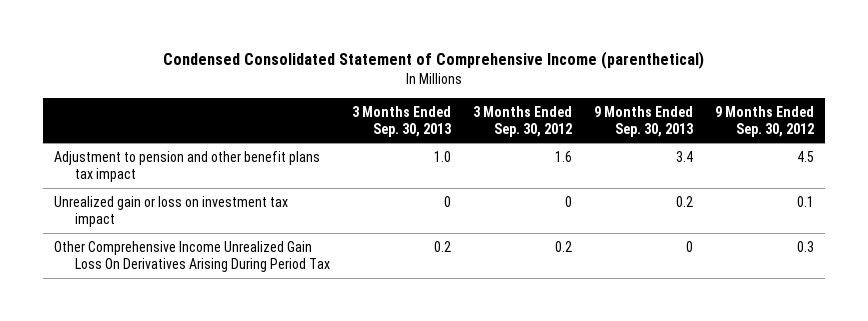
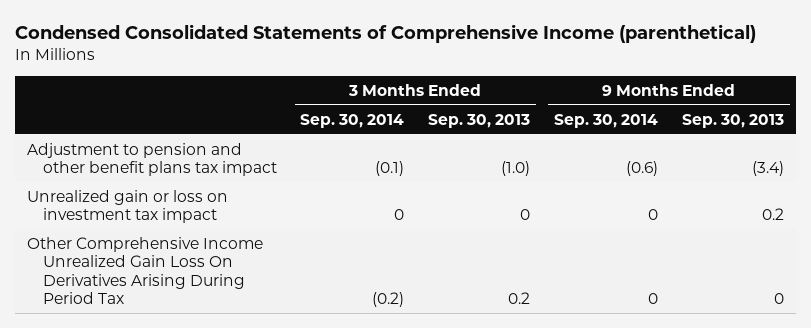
- Condensed Consolidated Statement of Comprehensive Income (parenthetical)
+ Condensed Consolidated Statements of Comprehensive Income (parenthetical)
- | 3 Months Ended Sep. 30, 2013 | 3 Months Ended Sep. 30, 2012 | 9 Months Ended Sep. 30, 2013 | 9 Months Ended Sep. 30, 2012
+ | 3 Months Ended Sep. 30, 2014 | 3 Months Ended Sep. 30, 2013 | 9 Months Ended Sep. 30, 2014 | 9 Months Ended Sep. 30, 2013
- Adjustment to pension and other benefit plans tax impact | 1.0 | 1.6 | 3.4 | 4.5
+ Adjustment to pension and other benefit plans tax impact | (0.1) | (1.0) | (0.6) | (3.4)

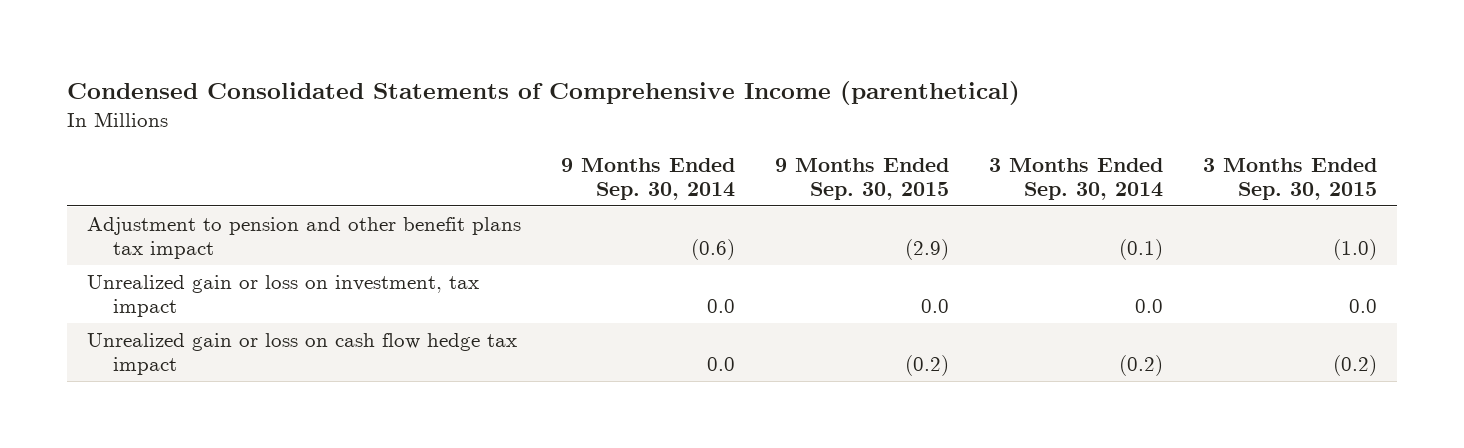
- | 3 Months Ended Sep. 30, 2014 | 3 Months Ended Sep. 30, 2013 | 9 Months Ended Sep. 30, 2014 | 9 Months Ended Sep. 30, 2013
+ | 9 Months Ended Sep. 30, 2014 | 9 Months Ended Sep. 30, 2015 | 3 Months Ended Sep. 30, 2014 | 3 Months Ended Sep. 30, 2015
- Unrealized gain or loss on investment tax impact | 0 | 0 | 0 | 0.2
- Other Comprehensive Income Unrealized Gain Loss On Derivatives Arising During Period Tax | (0.2) | 0.2 | 0 | 0
+ Unrealized gain or loss on investment, tax impact | 0.0 | 0.0 | 0.0 | 0.0
+ Unrealized gain or loss on cash flow hedge tax impact | 0.0 | (0.2) | (0.2) | (0.2)

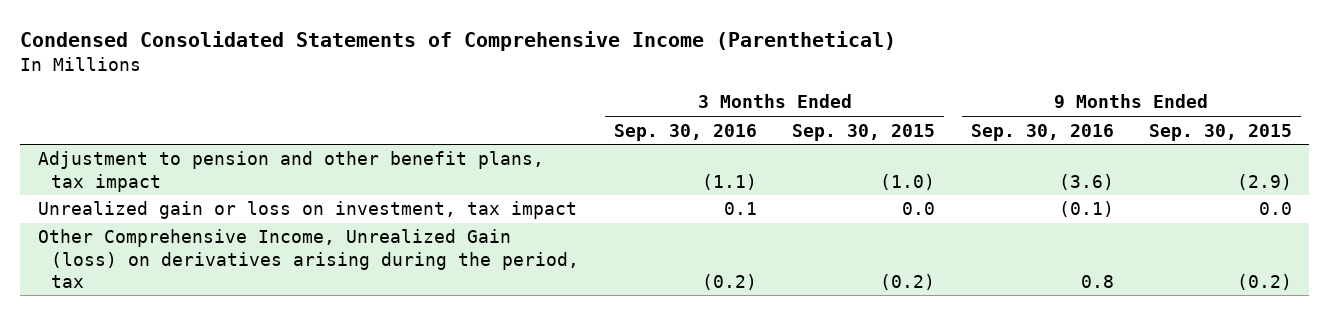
- Condensed Consolidated Statements of Comprehensive Income (parenthetical)
+ Condensed Consolidated Statements of Comprehensive Income (Parenthetical)
- | 9 Months Ended Sep. 30, 2014 | 9 Months Ended Sep. 30, 2015 | 3 Months Ended Sep. 30, 2014 | 3 Months Ended Sep. 30, 2015
+ | 3 Months Ended Sep. 30, 2016 | 3 Months Ended Sep. 30, 2015 | 9 Months Ended Sep. 30, 2016 | 9 Months Ended Sep. 30, 2015
- Adjustment to pension and other benefit plans tax impact | (0.6) | (2.9) | (0.1) | (1.0)
+ Adjustment to pension and other benefit plans, tax impact | (1.1) | (1.0) | (3.6) | (2.9)
- Unrealized gain or loss on cash flow hedge tax impact | 0.0 | (0.2) | (0.2) | (0.2)
+ Other Comprehensive Income, Unrealized Gain (loss) on derivatives arising during the period, tax | (0.2) | (0.2) | 0.8 | (0.2)

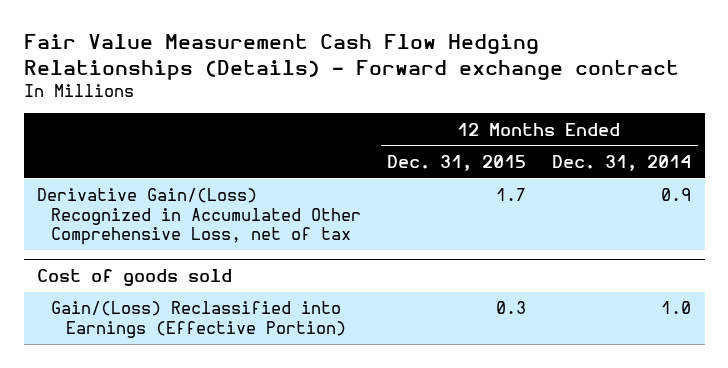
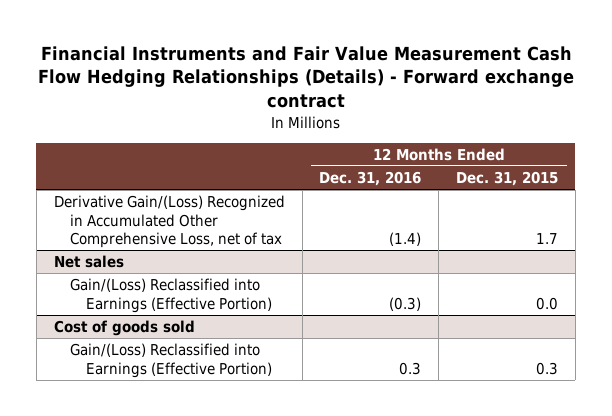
- Fair Value Measurement Cash Flow Hedging Relationships (Details) - Forward exchange contract
+ Financial Instruments and Fair Value Measurement Cash Flow Hedging Relationships (Details) - Forward exchange contract
- | 12 Months Ended Dec. 31, 2015 | 12 Months Ended Dec. 31, 2014
+ | 12 Months Ended Dec. 31, 2016 | 12 Months Ended Dec. 31, 2015
+ Net sales
+ Gain/(Loss) Reclassified into Earnings (Effective Portion) | (0.3) | 0.0

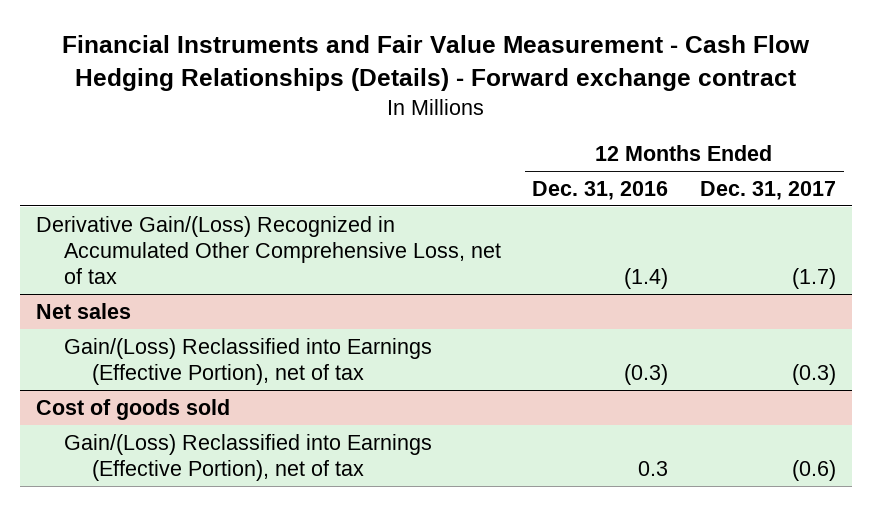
- Financial Instruments and Fair Value Measurement Cash Flow Hedging Relationships (Details) - Forward exchange contract
+ Financial Instruments and Fair Value Measurement - Cash Flow Hedging Relationships (Details) - Forward exchange contract
- | 12 Months Ended Dec. 31, 2016 | 12 Months Ended Dec. 31, 2015
+ | 12 Months Ended Dec. 31, 2016 | 12 Months Ended Dec. 31, 2017
@ Net sales
- Gain/(Loss) Reclassified into Earnings (Effective Portion) | (0.3) | 0.0
+ Gain/(Loss) Reclassified into Earnings (Effective Portion), net of tax | (0.3) | (0.3)
@ Cost of goods sold
- Gain/(Loss) Reclassified into Earnings (Effective Portion) | 0.3 | 0.3
+ Gain/(Loss) Reclassified into Earnings (Effective Portion), net of tax | 0.3 | (0.6)

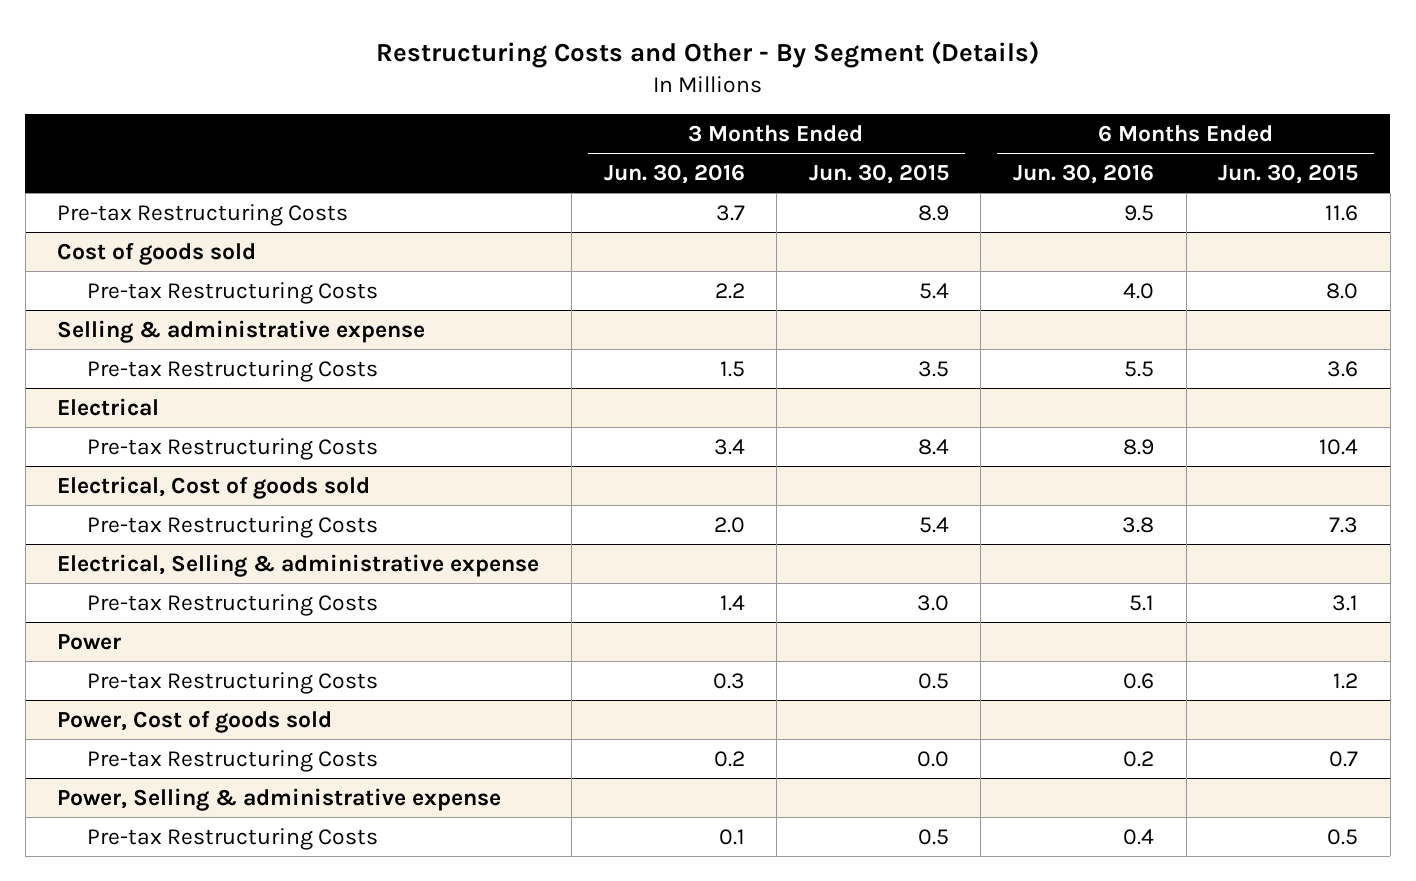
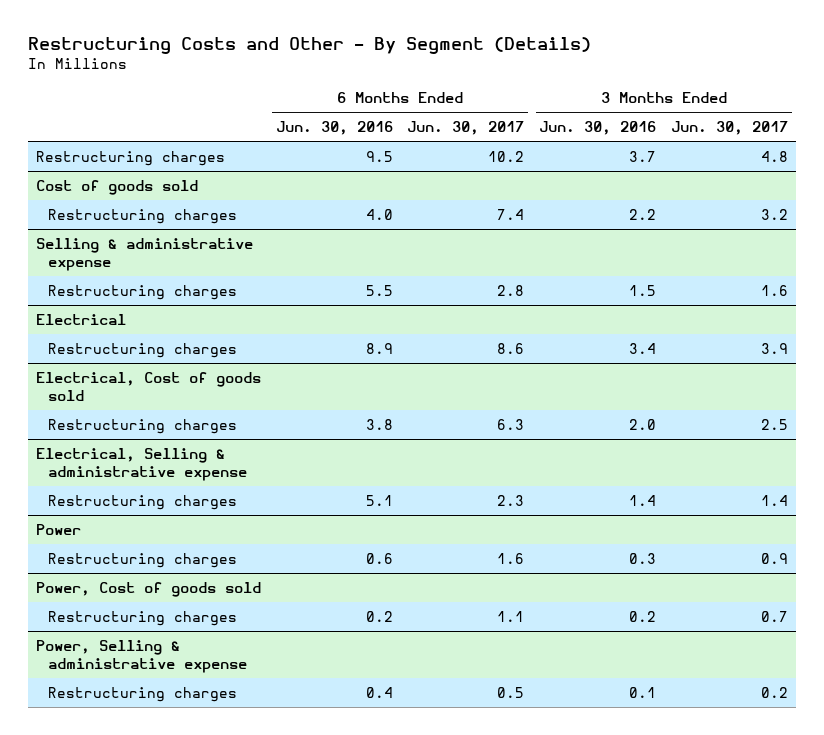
- | 3 Months Ended Jun. 30, 2016 | 3 Months Ended Jun. 30, 2015 | 6 Months Ended Jun. 30, 2016 | 6 Months Ended Jun. 30, 2015
+ | 6 Months Ended Jun. 30, 2016 | 6 Months Ended Jun. 30, 2017 | 3 Months Ended Jun. 30, 2016 | 3 Months Ended Jun. 30, 2017
- Pre-tax Restructuring Costs | 3.7 | 8.9 | 9.5 | 11.6
+ Restructuring charges | 9.5 | 10.2 | 3.7 | 4.8
@ Cost of goods sold
- Pre-tax Restructuring Costs | 2.2 | 5.4 | 4.0 | 8.0
+ Restructuring charges | 4.0 | 7.4 | 2.2 | 3.2
@ Selling & administrative expense
- Pre-tax Restructuring Costs | 1.5 | 3.5 | 5.5 | 3.6
+ Restructuring charges | 5.5 | 2.8 | 1.5 | 1.6
@ Electrical
- Pre-tax Restructuring Costs | 3.4 | 8.4 | 8.9 | 10.4
+ Restructuring charges | 8.9 | 8.6 | 3.4 | 3.9
@ Electrical, Cost of goods sold
- Pre-tax Restructuring Costs | 2.0 | 5.4 | 3.8 | 7.3
+ Restructuring charges | 3.8 | 6.3 | 2.0 | 2.5
@ Electrical, Selling & administrative expense
- Pre-tax Restructuring Costs | 1.4 | 3.0 | 5.1 | 3.1
+ Restructuring charges | 5.1 | 2.3 | 1.4 | 1.4
@ Power
- Pre-tax Restructuring Costs | 0.3 | 0.5 | 0.6 | 1.2
+ Restructuring charges | 0.6 | 1.6 | 0.3 | 0.9
@ Power, Cost of goods sold
- Pre-tax Restructuring Costs | 0.2 | 0.0 | 0.2 | 0.7
+ Restructuring charges | 0.2 | 1.1 | 0.2 | 0.7
@ Power, Selling & administrative expense
- Pre-tax Restructuring Costs | 0.1 | 0.5 | 0.4 | 0.5
+ Restructuring charges | 0.4 | 0.5 | 0.1 | 0.2

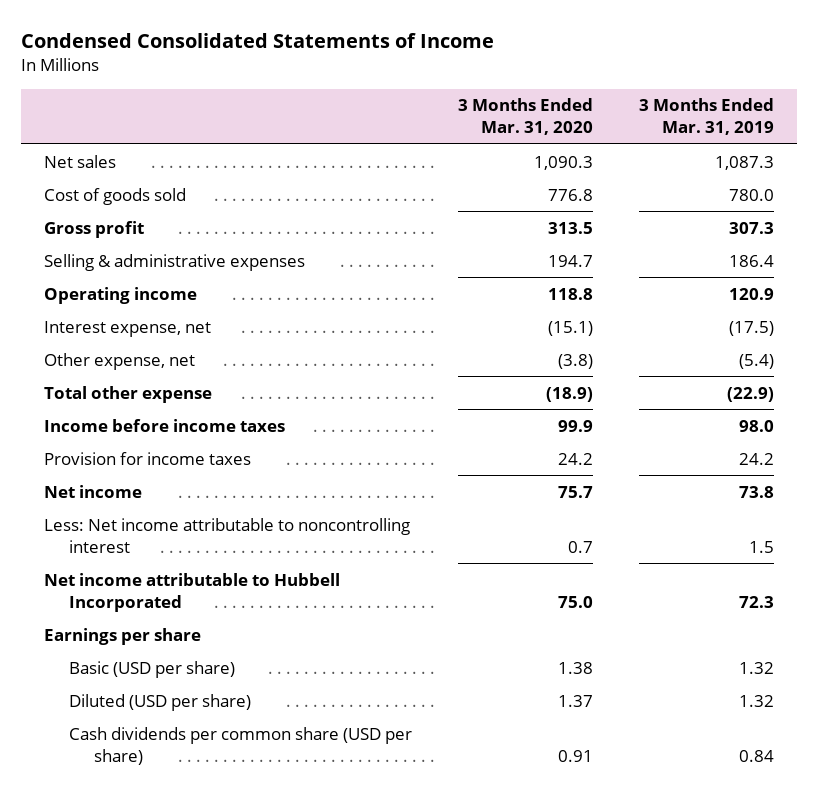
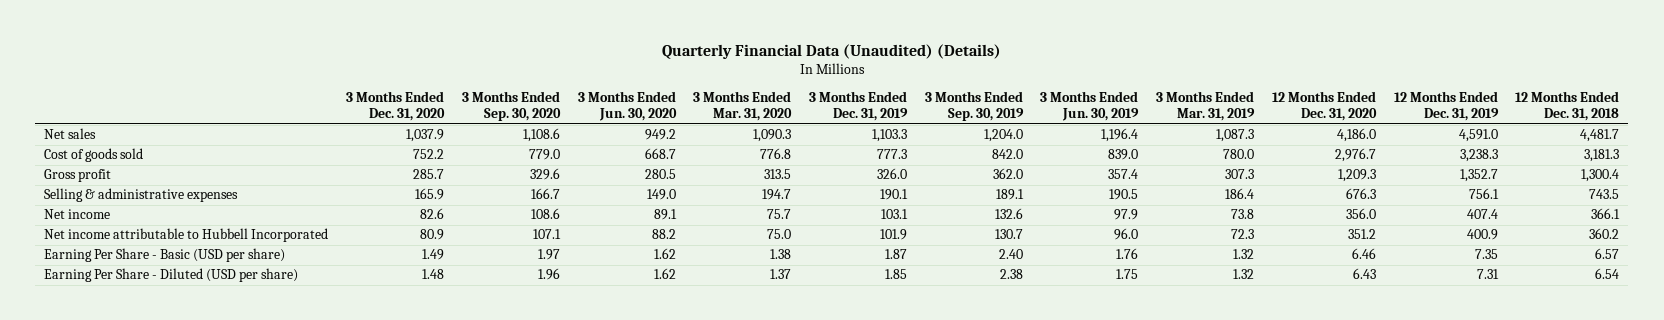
- Condensed Consolidated Statements of Income
+ Quarterly Financial Data (Unaudited) (Details)
- | 3 Months Ended Mar. 31, 2020 | 3 Months Ended Mar. 31, 2019
+ | 3 Months Ended Dec. 31, 2020 | 3 Months Ended Sep. 30, 2020 | 3 Months Ended Jun. 30, 2020 | 3 Months Ended Mar. 31, 2020 | 3 Months Ended Dec. 31, 2019 | 3 Months Ended Sep. 30, 2019 | 3 Months Ended Jun. 30, 2019 | 3 Months Ended Mar. 31, 2019 | 12 Months Ended Dec. 31, 2020 | 12 Months Ended Dec. 31, 2019 | 12 Months Ended Dec. 31, 2018
- Operating income | 118.8 | 120.9
- Interest expense, net | (15.1) | (17.5)
- Other expense, net | (3.8) | (5.4)
- Total other expense | (18.9) | (22.9)
- Income before income taxes | 99.9 | 98.0
- Provision for income taxes | 24.2 | 24.2
- Less: Net income attributable to noncontrolling interest | 0.7 | 1.5
- Earnings per share
- Basic (USD per share) | 1.38 | 1.32
- Diluted (USD per share) | 1.37 | 1.32
- Cash dividends per common share (USD per share) | 0.91 | 0.84
+ Earning Per Share - Basic (USD per share) | 1.49 | 1.97 | 1.62 | 1.38 | 1.87 | 2.40 | 1.76 | 1.32 | 6.46 | 7.35 | 6.57
+ Earning Per Share - Diluted (USD per share) | 1.48 | 1.96 | 1.62 | 1.37 | 1.85 | 2.38 | 1.75 | 1.32 | 6.43 | 7.31 | 6.54

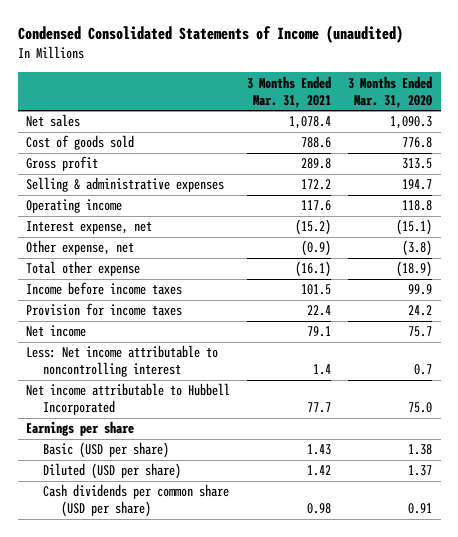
- Quarterly Financial Data (Unaudited) (Details)
+ Condensed Consolidated Statements of Income (unaudited)
- | 3 Months Ended Dec. 31, 2020 | 3 Months Ended Sep. 30, 2020 | 3 Months Ended Jun. 30, 2020 | 3 Months Ended Mar. 31, 2020 | 3 Months Ended Dec. 31, 2019 | 3 Months Ended Sep. 30, 2019 | 3 Months Ended Jun. 30, 2019 | 3 Months Ended Mar. 31, 2019 | 12 Months Ended Dec. 31, 2020 | 12 Months Ended Dec. 31, 2019 | 12 Months Ended Dec. 31, 2018
+ | 3 Months Ended Mar. 31, 2021 | 3 Months Ended Mar. 31, 2020
+ Operating income | 117.6 | 118.8
+ Interest expense, net | (15.2) | (15.1)
+ Other expense, net | (0.9) | (3.8)
+ Total other expense | (16.1) | (18.9)
+ Income before income taxes | 101.5 | 99.9
+ Provision for income taxes | 22.4 | 24.2
+ Less: Net income attributable to noncontrolling interest | 1.4 | 0.7
- Earning Per Share - Basic (USD per share) | 1.49 | 1.97 | 1.62 | 1.38 | 1.87 | 2.40 | 1.76 | 1.32 | 6.46 | 7.35 | 6.57
- Earning Per Share - Diluted (USD per share) | 1.48 | 1.96 | 1.62 | 1.37 | 1.85 | 2.38 | 1.75 | 1.32 | 6.43 | 7.31 | 6.54
+ Earnings per share
+ Basic (USD per share) | 1.43 | 1.38
+ Diluted (USD per share) | 1.42 | 1.37
+ Cash dividends per common share (USD per share) | 0.98 | 0.91

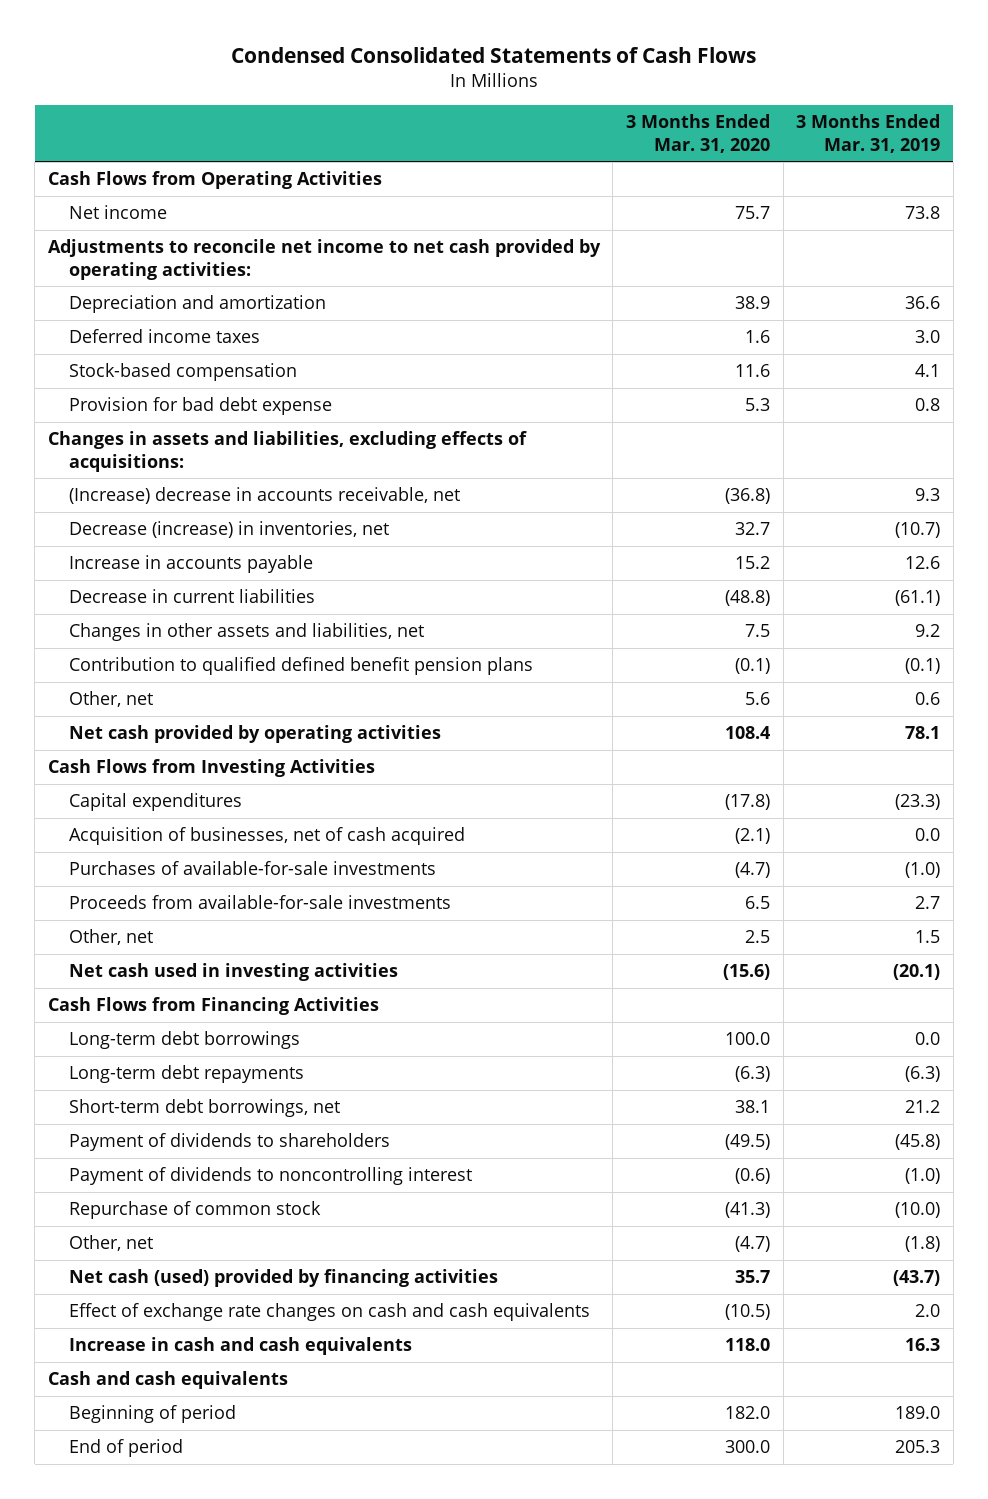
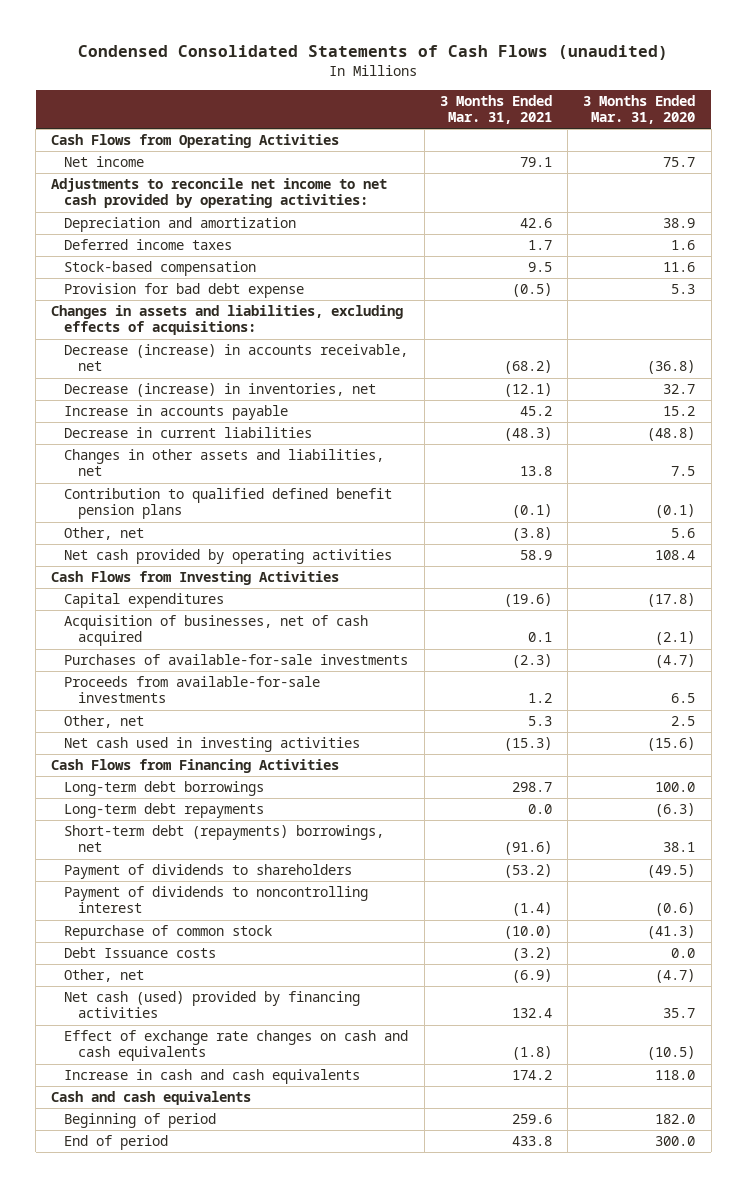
- Condensed Consolidated Statements of Cash Flows
+ Condensed Consolidated Statements of Cash Flows (unaudited)
- | 3 Months Ended Mar. 31, 2020 | 3 Months Ended Mar. 31, 2019
+ | 3 Months Ended Mar. 31, 2021 | 3 Months Ended Mar. 31, 2020
- (Increase) decrease in accounts receivable, net | (36.8) | 9.3
+ Decrease (increase) in accounts receivable, net | (68.2) | (36.8)
- Short-term debt borrowings, net | 38.1 | 21.2
+ Short-term debt (repayments) borrowings, net | (91.6) | 38.1
+ Debt Issuance costs | (3.2) | 0.0

